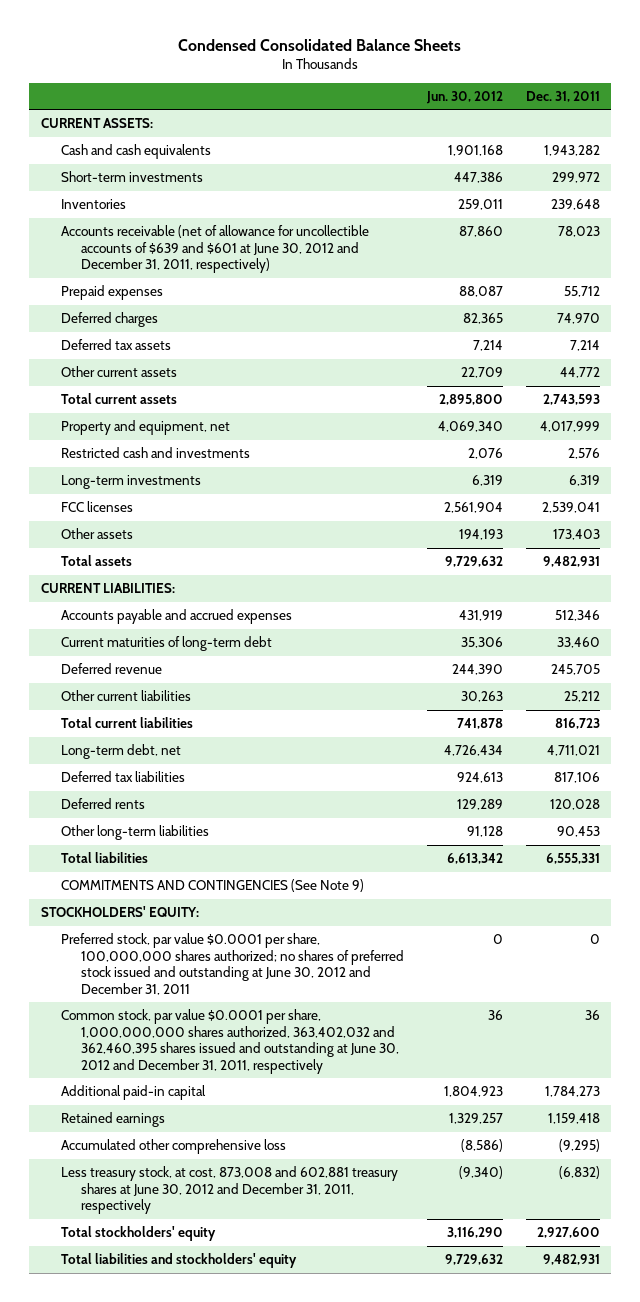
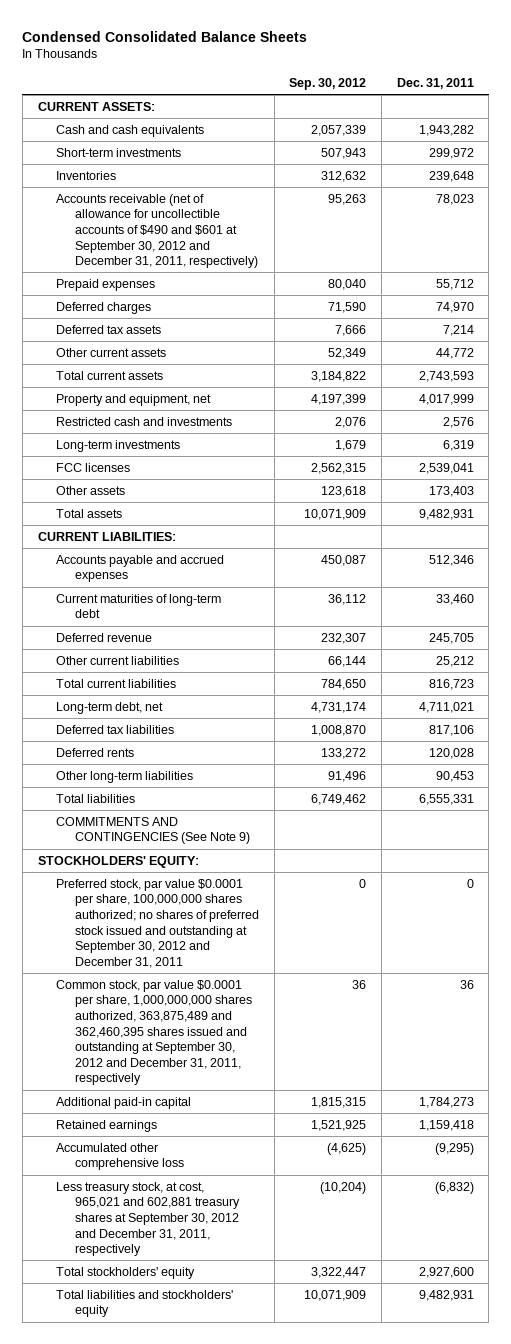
- | Jun. 30, 2012 | Dec. 31, 2011
+ | Sep. 30, 2012 | Dec. 31, 2011
- Accounts receivable (net of allowance for uncollectible accounts of $639 and $601 at June 30, 2012 and December 31, 2011, respectively) | 87,860 | 78,023
+ Accounts receivable (net of allowance for uncollectible accounts of $490 and $601 at September 30, 2012 and December 31, 2011, respectively) | 95,263 | 78,023
- Preferred stock, par value $0.0001 per share, 100,000,000 shares authorized; no shares of preferred stock issued and outstanding at June 30, 2012 and December 31, 2011 | 0 | 0
- Common stock, par value $0.0001 per share, 1,000,000,000 shares authorized, 363,402,032 and 362,460,395 shares issued and outstanding at June 30, 2012 and December 31, 2011, respectively | 36 | 36
+ Preferred stock, par value $0.0001 per share, 100,000,000 shares authorized; no shares of preferred stock issued and outstanding at September 30, 2012 and December 31, 2011 | 0 | 0
+ Common stock, par value $0.0001 per share, 1,000,000,000 shares authorized, 363,875,489 and 362,460,395 shares issued and outstanding at September 30, 2012 and December 31, 2011, respectively | 36 | 36
- Less treasury stock, at cost, 873,008 and 602,881 treasury shares at June 30, 2012 and December 31, 2011, respectively | (9,340) | (6,832)
+ Less treasury stock, at cost, 965,021 and 602,881 treasury shares at September 30, 2012 and December 31, 2011, respectively | (10,204) | (6,832)

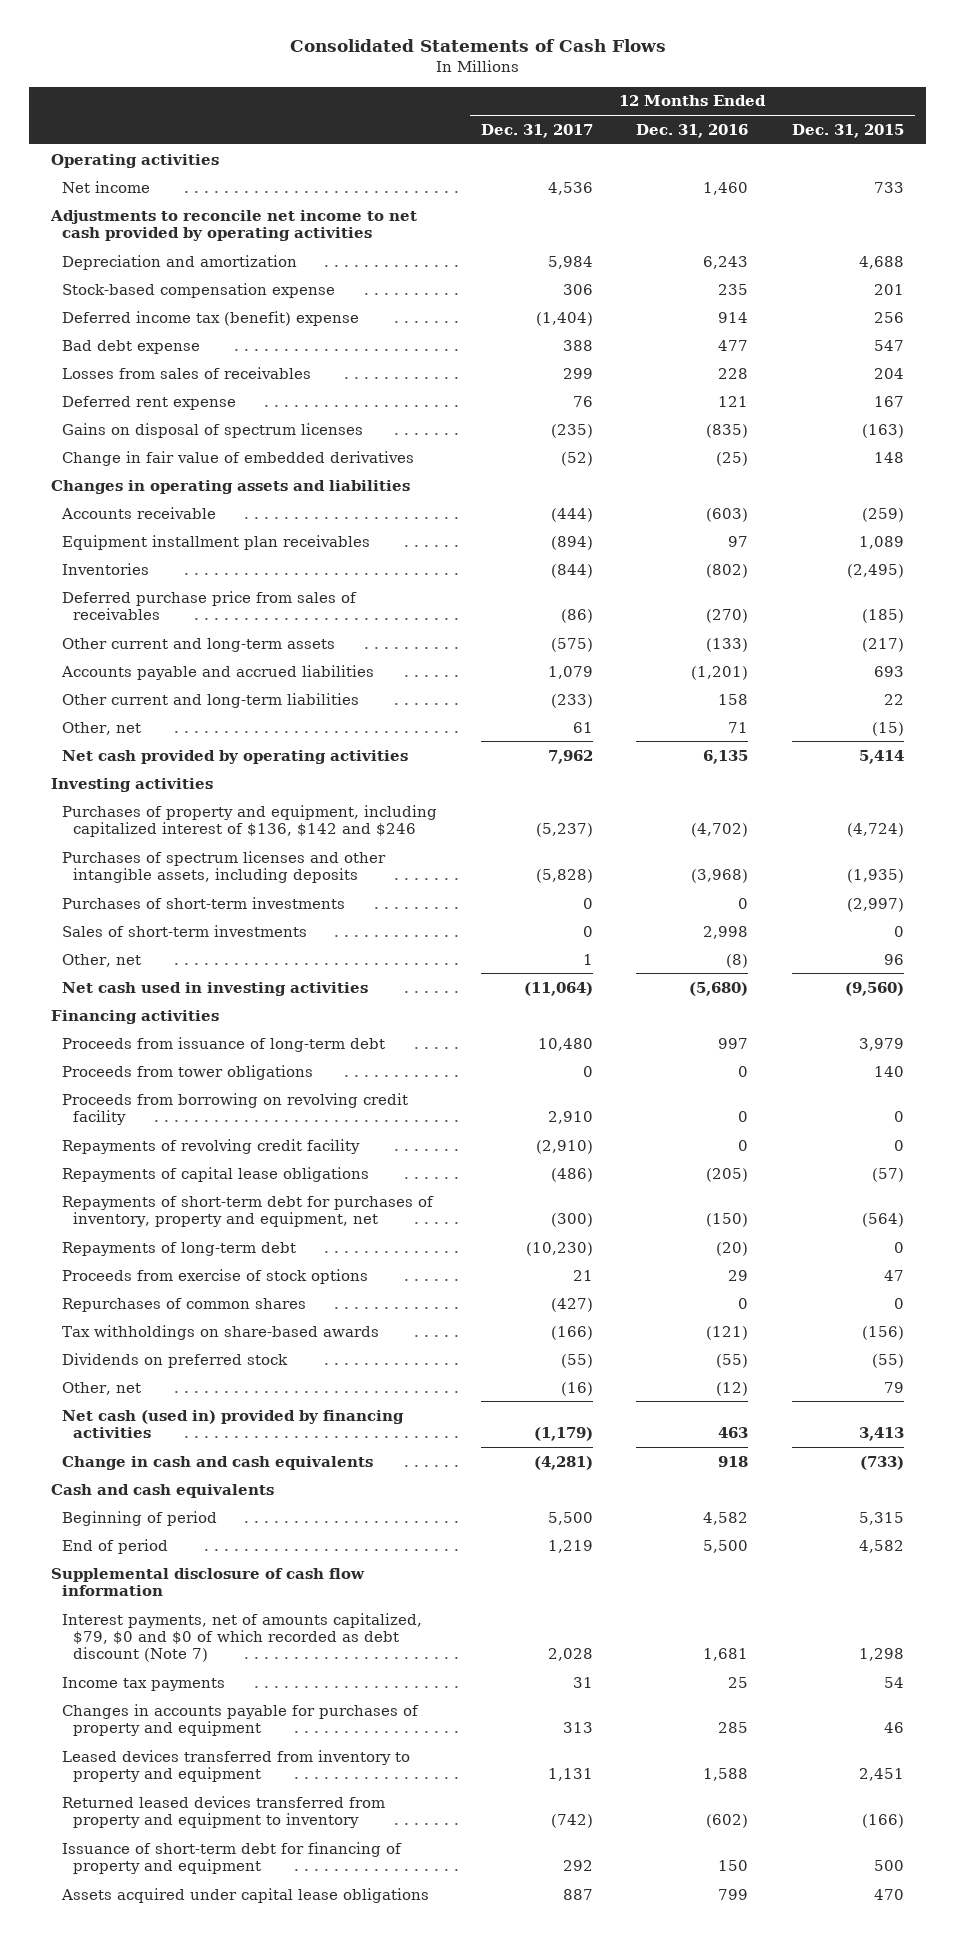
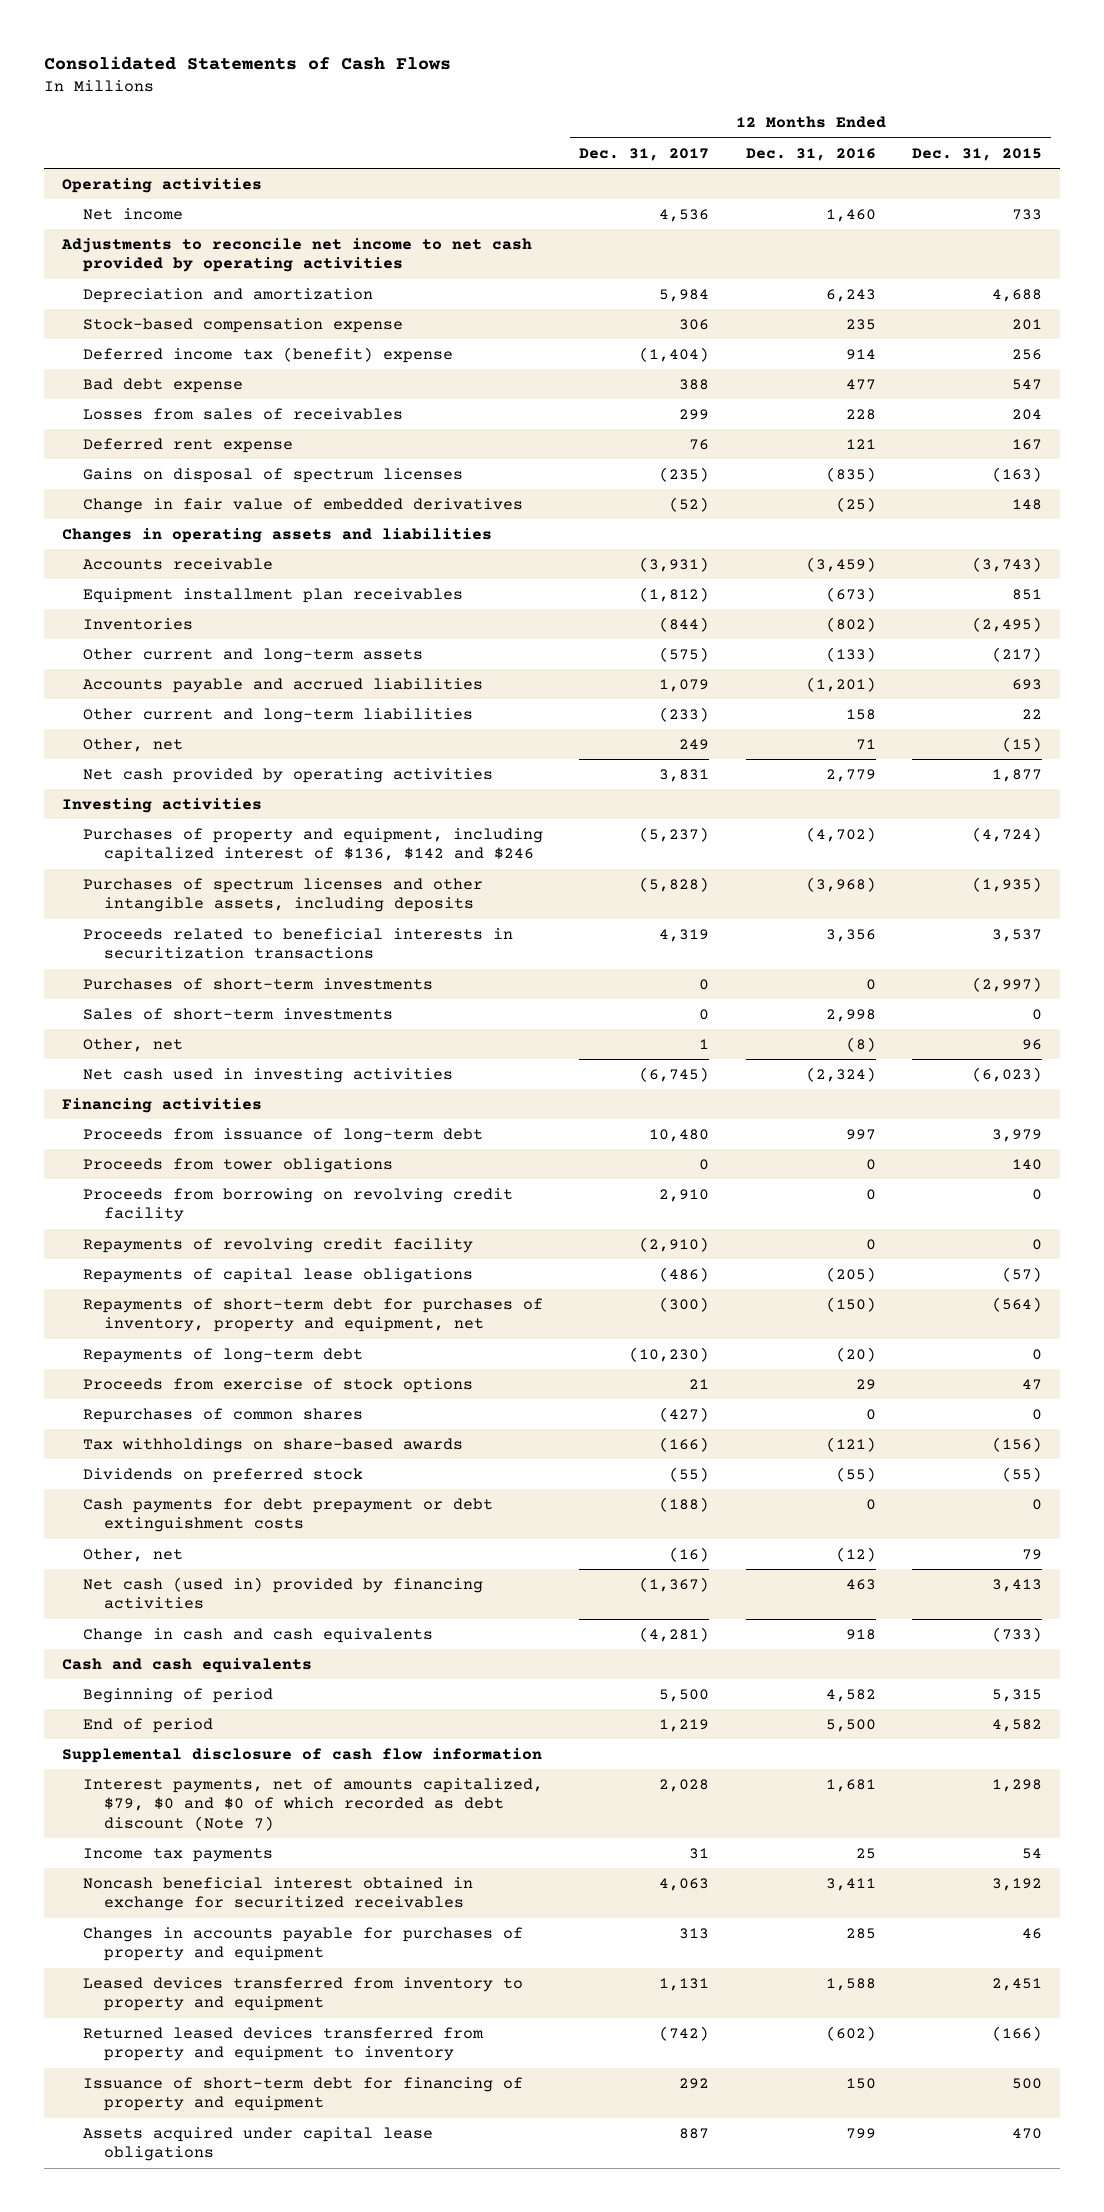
- Accounts receivable | (444) | (603) | (259)
- Equipment installment plan receivables | (894) | 97 | 1,089
+ Accounts receivable | (3,931) | (3,459) | (3,743)
+ Equipment installment plan receivables | (1,812) | (673) | 851
- Deferred purchase price from sales of receivables | (86) | (270) | (185)
- Other, net | 61 | 71 | (15)
- Net cash provided by operating activities | 7,962 | 6,135 | 5,414
+ Other, net | 249 | 71 | (15)
+ Net cash provided by operating activities | 3,831 | 2,779 | 1,877
+ Proceeds related to beneficial interests in securitization transactions | 4,319 | 3,356 | 3,537
- Net cash used in investing activities | (11,064) | (5,680) | (9,560)
+ Net cash used in investing activities | (6,745) | (2,324) | (6,023)
+ Cash payments for debt prepayment or debt extinguishment costs | (188) | 0 | 0
- Net cash (used in) provided by financing activities | (1,179) | 463 | 3,413
+ Net cash (used in) provided by financing activities | (1,367) | 463 | 3,413
+ Noncash beneficial interest obtained in exchange for securitized receivables | 4,063 | 3,411 | 3,192

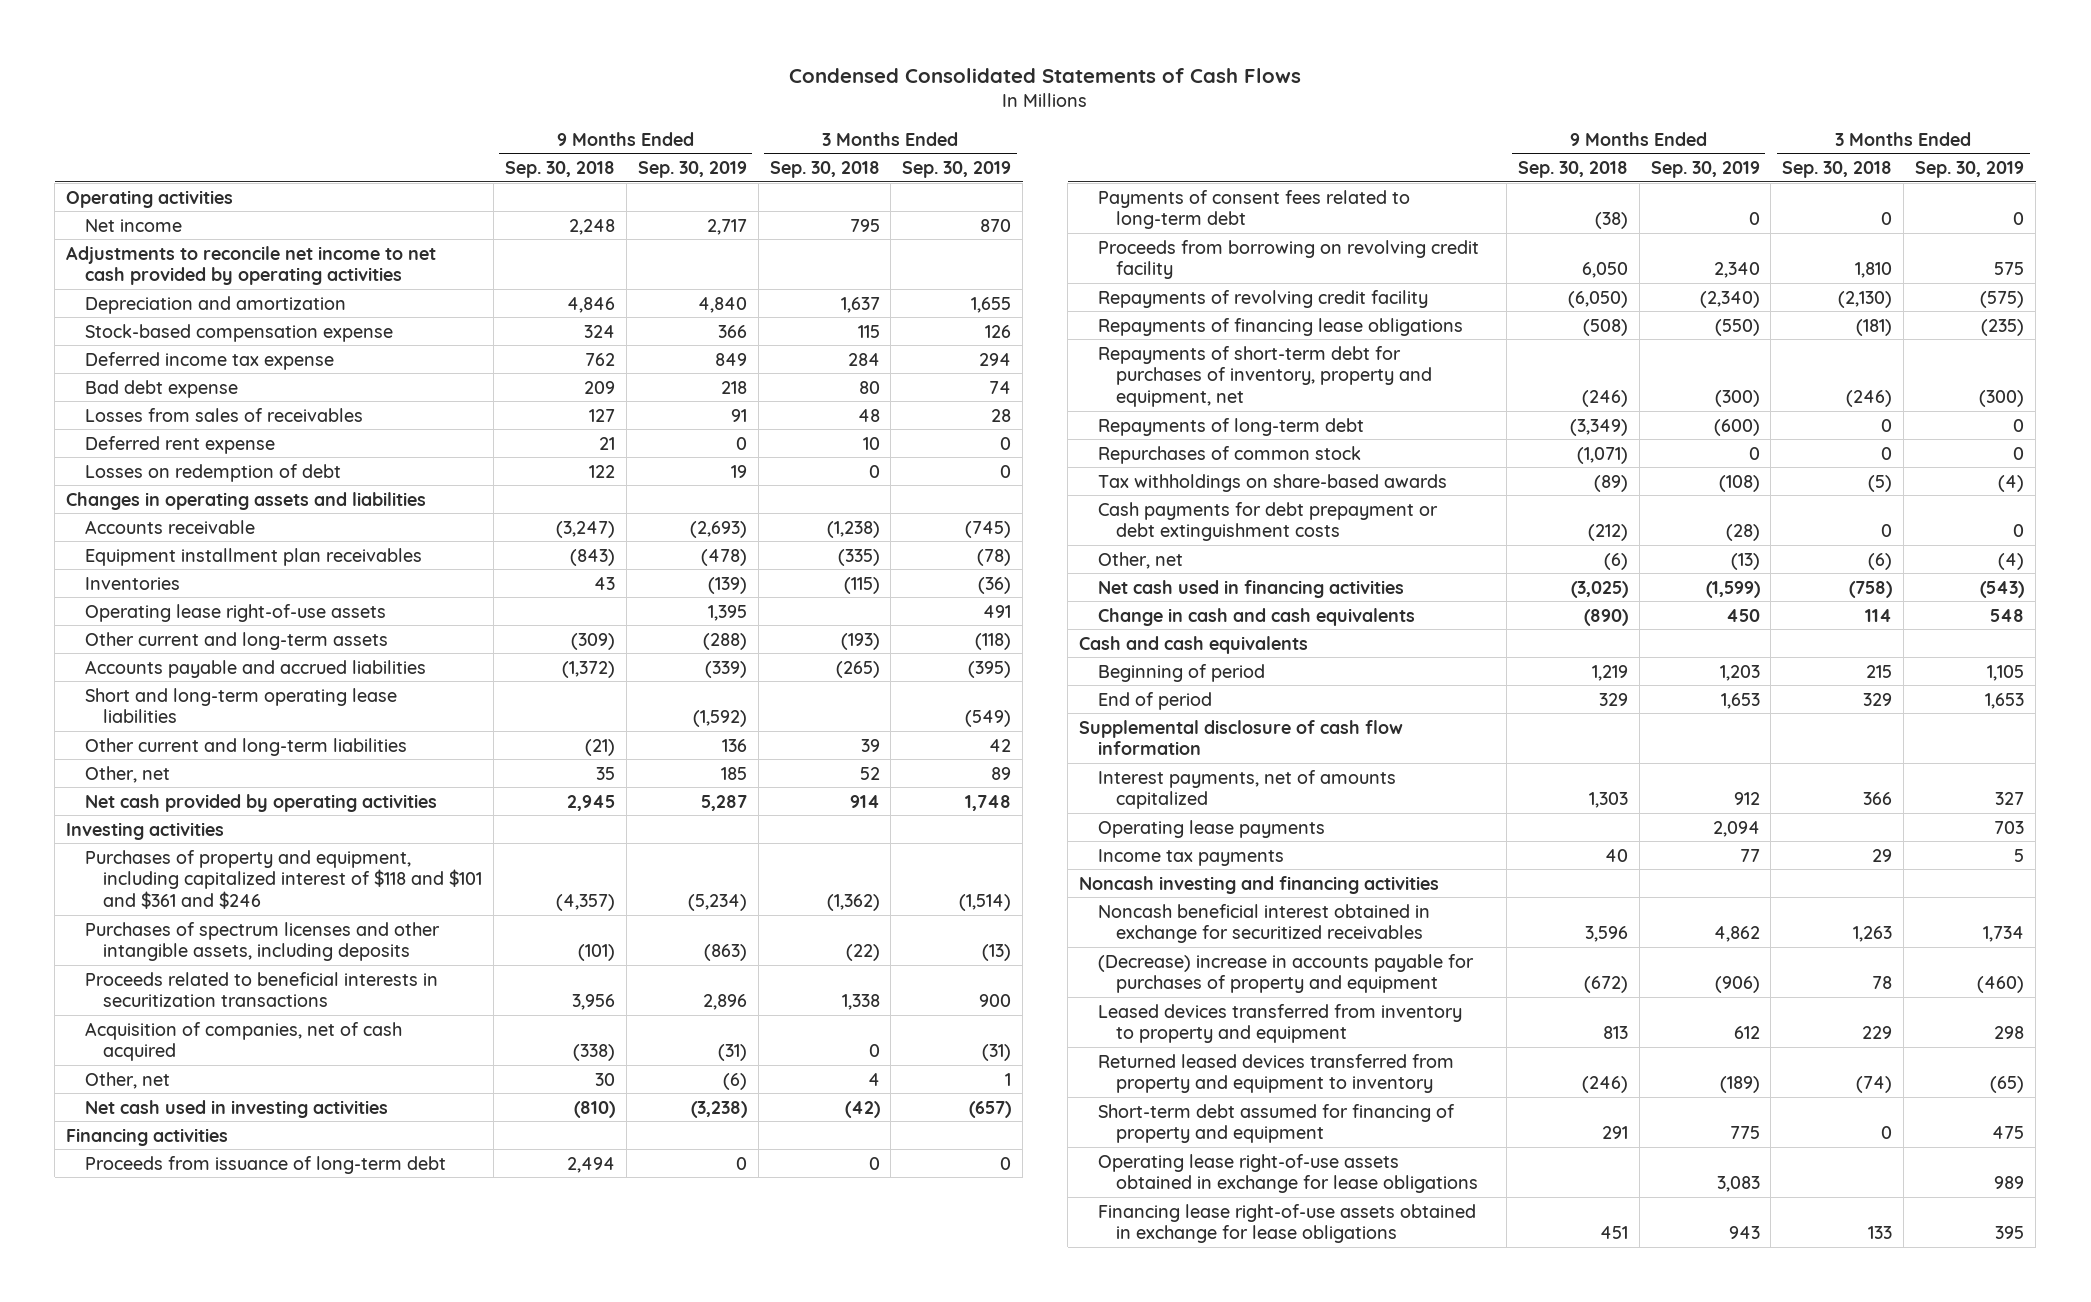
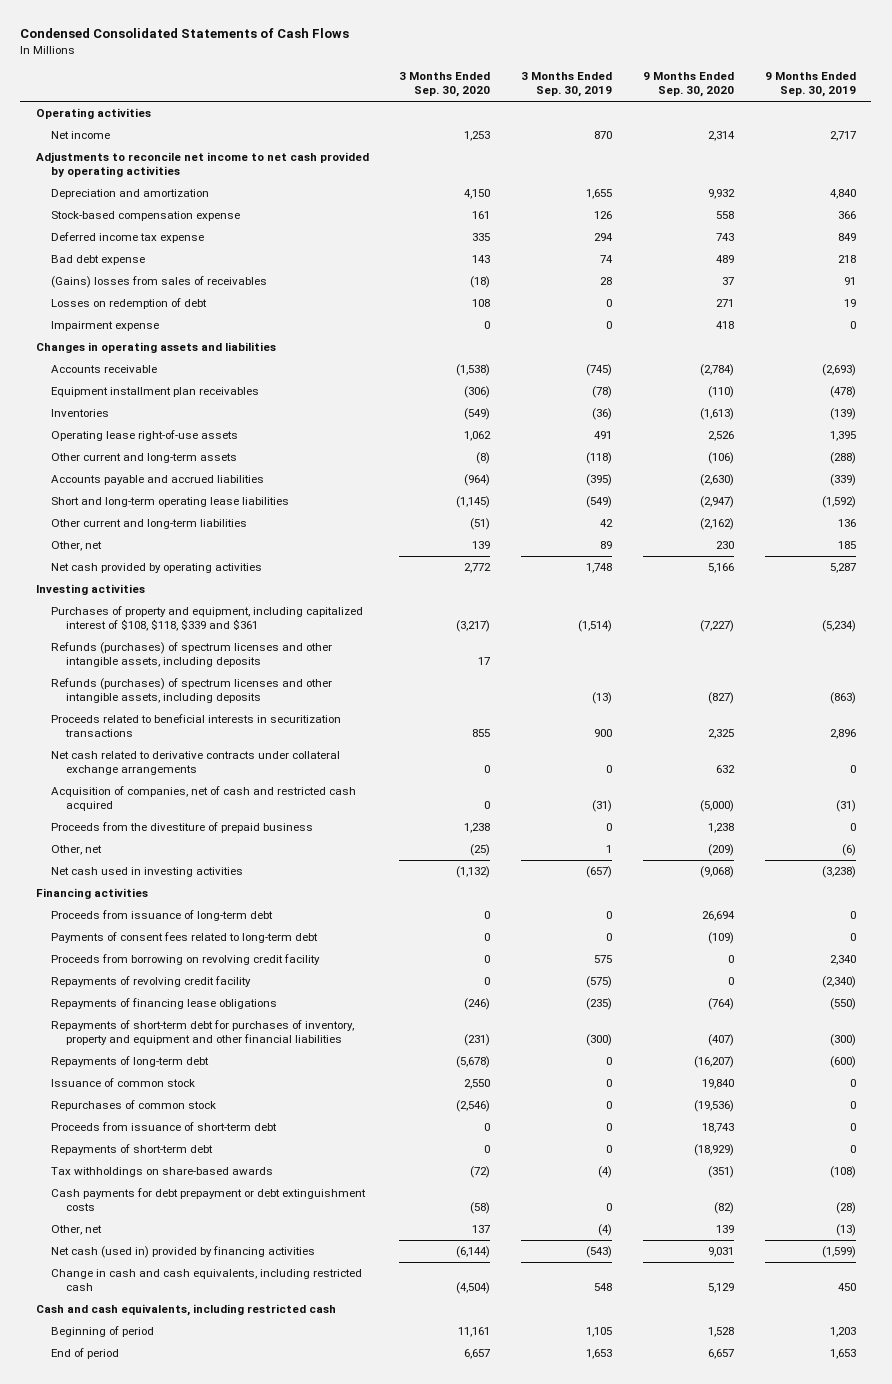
- | 9 Months Ended Sep. 30, 2018 | 9 Months Ended Sep. 30, 2019 | 3 Months Ended Sep. 30, 2018 | 3 Months Ended Sep. 30, 2019
+ | 3 Months Ended Sep. 30, 2020 | 3 Months Ended Sep. 30, 2019 | 9 Months Ended Sep. 30, 2020 | 9 Months Ended Sep. 30, 2019
- Losses from sales of receivables | 127 | 91 | 48 | 28
- Deferred rent expense | 21 | 0 | 10 | 0
+ (Gains) losses from sales of receivables | (18) | 28 | 37 | 91
+ Impairment expense | 0 | 0 | 418 | 0
- Purchases of property and equipment, including capitalized interest of $118 and $101 and $361 and $246 | (4,357) | (5,234) | (1,362) | (1,514)
- Purchases of spectrum licenses and other intangible assets, including deposits | (101) | (863) | (22) | (13)
+ Purchases of property and equipment, including capitalized interest of $108, $118, $339 and $361 | (3,217) | (1,514) | (7,227) | (5,234)
+ Refunds (purchases) of spectrum licenses and other intangible assets, including deposits | 17 | | |
+ Refunds (purchases) of spectrum licenses and other intangible assets, including deposits | | (13) | (827) | (863)
- Acquisition of companies, net of cash acquired | (338) | (31) | 0 | (31)
+ Net cash related to derivative contracts under collateral exchange arrangements | 0 | 0 | 632 | 0
+ Acquisition of companies, net of cash and restricted cash acquired | 0 | (31) | (5,000) | (31)
+ Proceeds from the divestiture of prepaid business | 1,238 | 0 | 1,238 | 0
- Repayments of short-term debt for purchases of inventory, property and equipment, net | (246) | (300) | (246) | (300)
+ Repayments of short-term debt for purchases of inventory, property and equipment and other financial liabilities | (231) | (300) | (407) | (300)
+ Issuance of common stock | 2,550 | 0 | 19,840 | 0
+ Proceeds from issuance of short-term debt | 0 | 0 | 18,743 | 0
+ Repayments of short-term debt | 0 | 0 | (18,929) | 0
- Net cash used in financing activities | (3,025) | (1,599) | (758) | (543)
- Change in cash and cash equivalents | (890) | 450 | 114 | 548
- Cash and cash equivalents
+ Net cash (used in) provided by financing activities | (6,144) | (543) | 9,031 | (1,599)
+ Change in cash and cash equivalents, including restricted cash | (4,504) | 548 | 5,129 | 450
+ Cash and cash equivalents, including restricted cash
- Supplemental disclosure of cash flow information
- Interest payments, net of amounts capitalized | 1,303 | 912 | 366 | 327
- Operating lease payments | | 2,094 | | 703
- Income tax payments | 40 | 77 | 29 | 5
- Noncash investing and financing activities
- Noncash beneficial interest obtained in exchange for securitized receivables | 3,596 | 4,862 | 1,263 | 1,734
- (Decrease) increase in accounts payable for purchases of property and equipment | (672) | (906) | 78 | (460)
- Leased devices transferred from inventory to property and equipment | 813 | 612 | 229 | 298
- Returned leased devices transferred from property and equipment to inventory | (246) | (189) | (74) | (65)
- Short-term debt assumed for financing of property and equipment | 291 | 775 | 0 | 475
- Operating lease right-of-use assets obtained in exchange for lease obligations | | 3,083 | | 989
- Financing lease right-of-use assets obtained in exchange for lease obligations | 451 | 943 | 133 | 395

